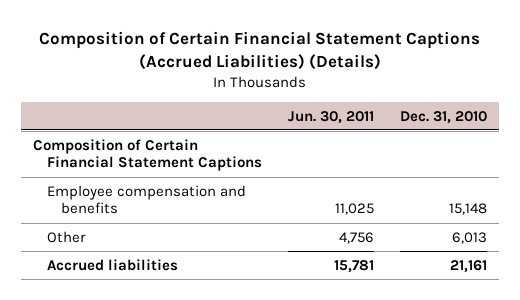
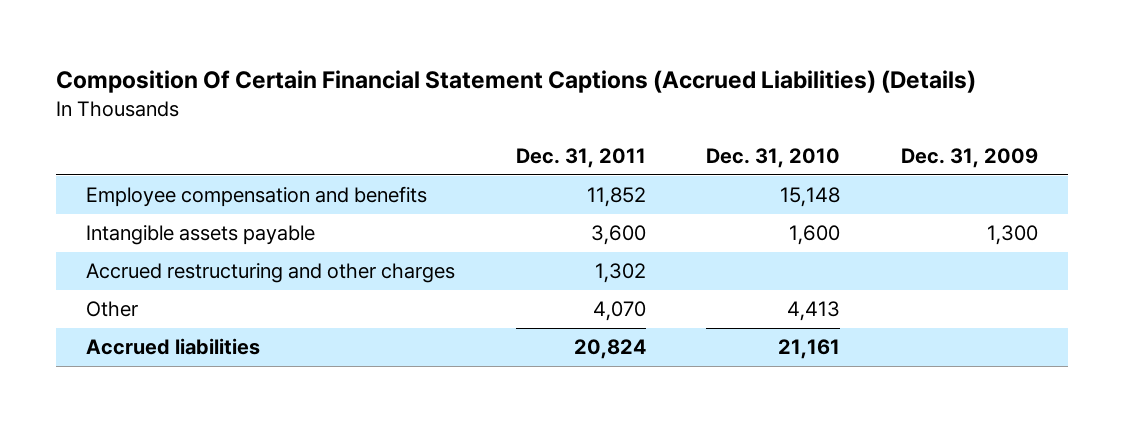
- Composition of Certain Financial Statement Captions (Accrued Liabilities) (Details)
+ Composition Of Certain Financial Statement Captions (Accrued Liabilities) (Details)
- | Jun. 30, 2011 | Dec. 31, 2010
+ | Dec. 31, 2011 | Dec. 31, 2010 | Dec. 31, 2009
- Composition of Certain Financial Statement Captions
- Other | 4,756 | 6,013
+ Intangible assets payable | 3,600 | 1,600 | 1,300
+ Accrued restructuring and other charges | 1,302 | |
+ Other | 4,070 | 4,413 |

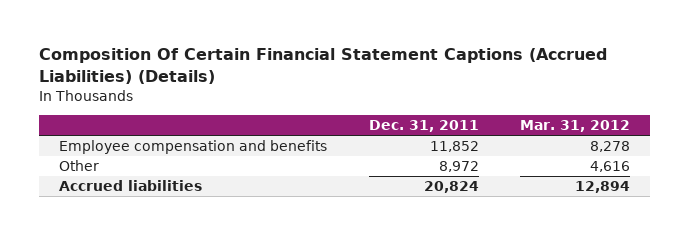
- | Dec. 31, 2011 | Dec. 31, 2010 | Dec. 31, 2009
+ | Dec. 31, 2011 | Mar. 31, 2012
- Intangible assets payable | 3,600 | 1,600 | 1,300
- Accrued restructuring and other charges | 1,302 | |
- Other | 4,070 | 4,413 |
+ Other | 8,972 | 4,616

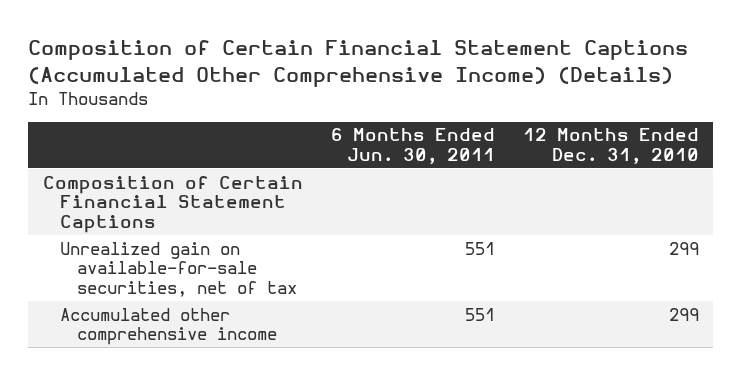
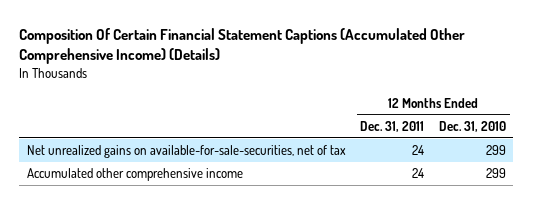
- Composition of Certain Financial Statement Captions (Accumulated Other Comprehensive Income) (Details)
+ Composition Of Certain Financial Statement Captions (Accumulated Other Comprehensive Income) (Details)
- | 6 Months Ended Jun. 30, 2011 | 12 Months Ended Dec. 31, 2010
+ | 12 Months Ended Dec. 31, 2011 | 12 Months Ended Dec. 31, 2010
- Composition of Certain Financial Statement Captions
- Unrealized gain on available-for-sale securities, net of tax | 551 | 299
+ Net unrealized gains on available-for-sale-securities, net of tax | 24 | 299

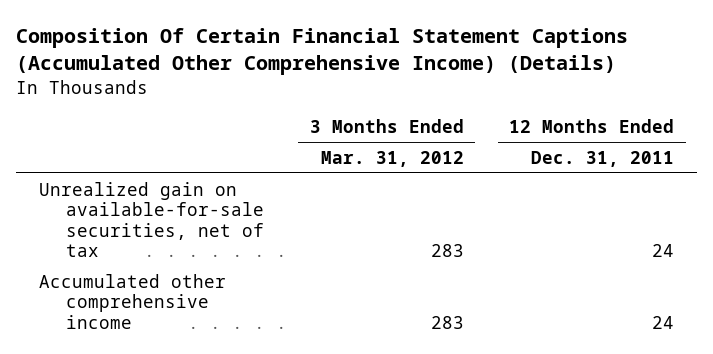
- | 12 Months Ended Dec. 31, 2011 | 12 Months Ended Dec. 31, 2010
+ | 3 Months Ended Mar. 31, 2012 | 12 Months Ended Dec. 31, 2011
- Net unrealized gains on available-for-sale-securities, net of tax | 24 | 299
+ Unrealized gain on available-for-sale securities, net of tax | 283 | 24

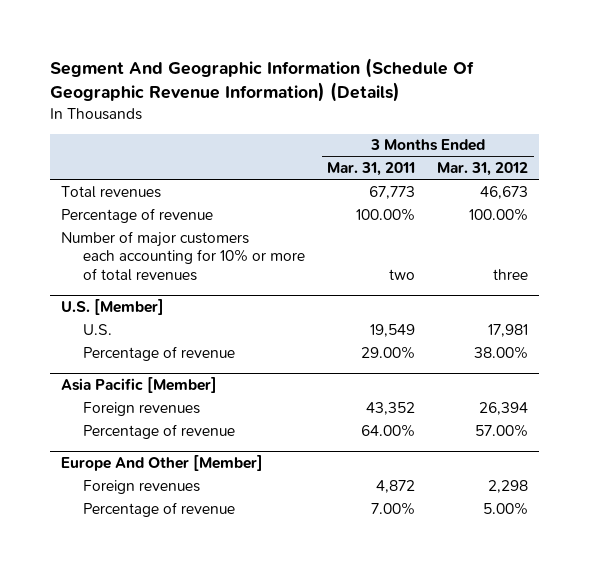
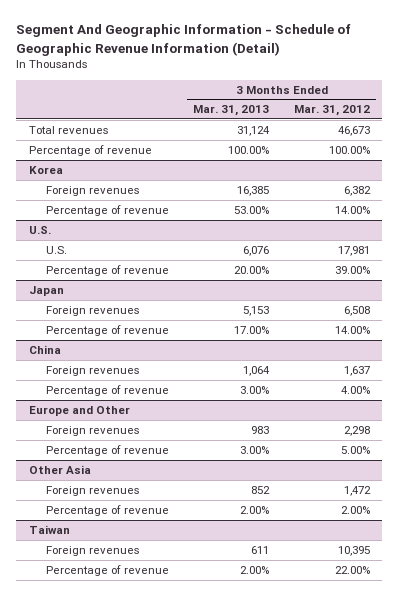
- Segment And Geographic Information (Schedule Of Geographic Revenue Information) (Details)
+ Segment And Geographic Information - Schedule of Geographic Revenue Information (Detail)
- | 3 Months Ended Mar. 31, 2011 | 3 Months Ended Mar. 31, 2012
+ | 3 Months Ended Mar. 31, 2013 | 3 Months Ended Mar. 31, 2012
- Number of major customers each accounting for 10% or more of total revenues | two | three
- U.S. [Member]
+ Korea
+ Foreign revenues | 16,385 | 6,382
+ Percentage of revenue | 53.00% | 14.00%
+ U.S.
- Percentage of revenue | 29.00% | 38.00%
- Asia Pacific [Member]
- Foreign revenues | 43,352 | 26,394
- Percentage of revenue | 64.00% | 57.00%
- Europe And Other [Member]
+ Percentage of revenue | 20.00% | 39.00%
+ Japan
+ Foreign revenues | 5,153 | 6,508
+ Percentage of revenue | 17.00% | 14.00%
+ China
+ Foreign revenues | 1,064 | 1,637
+ Percentage of revenue | 3.00% | 4.00%
+ Europe and Other
+ Other Asia
+ Foreign revenues | 852 | 1,472
+ Percentage of revenue | 2.00% | 2.00%
+ Taiwan
+ Foreign revenues | 611 | 10,395
+ Percentage of revenue | 2.00% | 22.00%

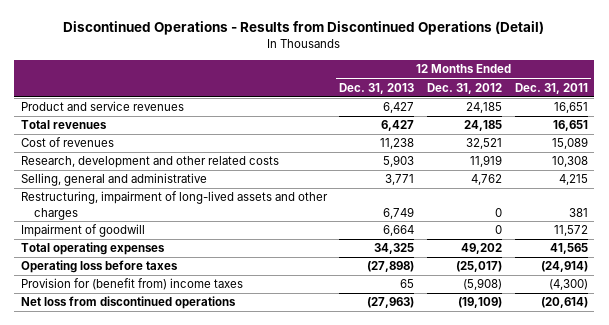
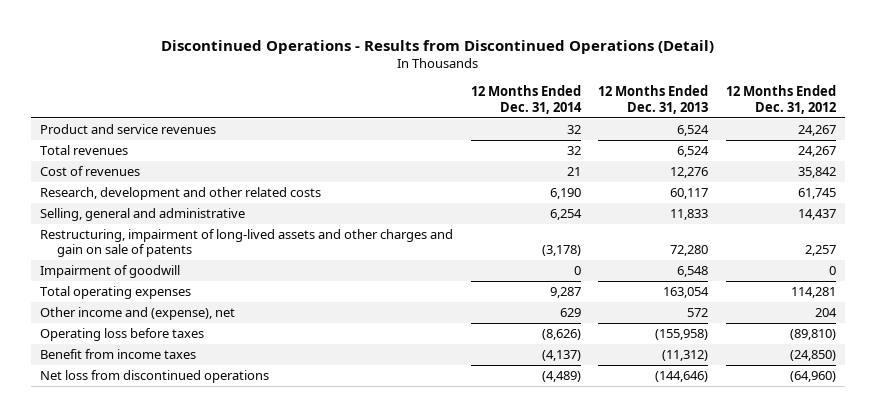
- | 12 Months Ended Dec. 31, 2013 | 12 Months Ended Dec. 31, 2012 | 12 Months Ended Dec. 31, 2011
+ | 12 Months Ended Dec. 31, 2014 | 12 Months Ended Dec. 31, 2013 | 12 Months Ended Dec. 31, 2012
- Product and service revenues | 6,427 | 24,185 | 16,651
- Total revenues | 6,427 | 24,185 | 16,651
- Cost of revenues | 11,238 | 32,521 | 15,089
- Research, development and other related costs | 5,903 | 11,919 | 10,308
- Selling, general and administrative | 3,771 | 4,762 | 4,215
- Restructuring, impairment of long-lived assets and other charges | 6,749 | 0 | 381
- Impairment of goodwill | 6,664 | 0 | 11,572
- Total operating expenses | 34,325 | 49,202 | 41,565
- Operating loss before taxes | (27,898) | (25,017) | (24,914)
- Provision for (benefit from) income taxes | 65 | (5,908) | (4,300)
- Net loss from discontinued operations | (27,963) | (19,109) | (20,614)
+ Product and service revenues | 32 | 6,524 | 24,267
+ Total revenues | 32 | 6,524 | 24,267
+ Cost of revenues | 21 | 12,276 | 35,842
+ Research, development and other related costs | 6,190 | 60,117 | 61,745
+ Selling, general and administrative | 6,254 | 11,833 | 14,437
+ Restructuring, impairment of long-lived assets and other charges and gain on sale of patents | (3,178) | 72,280 | 2,257
+ Impairment of goodwill | 0 | 6,548 | 0
+ Total operating expenses | 9,287 | 163,054 | 114,281
+ Other income and (expense), net | 629 | 572 | 204
+ Operating loss before taxes | (8,626) | (155,958) | (89,810)
+ Benefit from income taxes | (4,137) | (11,312) | (24,850)
+ Net loss from discontinued operations | (4,489) | (144,646) | (64,960)

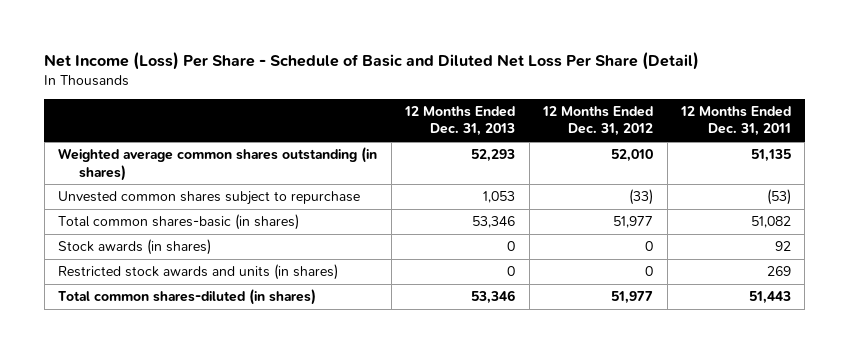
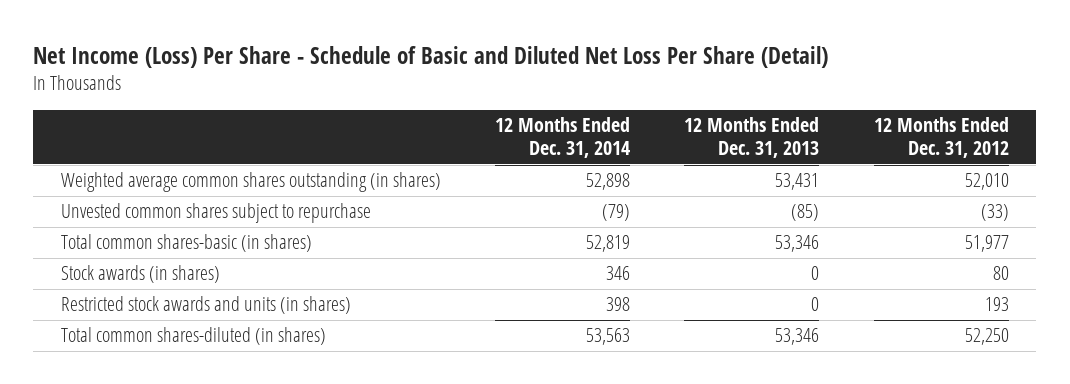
- | 12 Months Ended Dec. 31, 2013 | 12 Months Ended Dec. 31, 2012 | 12 Months Ended Dec. 31, 2011
+ | 12 Months Ended Dec. 31, 2014 | 12 Months Ended Dec. 31, 2013 | 12 Months Ended Dec. 31, 2012
- Weighted average common shares outstanding (in shares) | 52,293 | 52,010 | 51,135
- Unvested common shares subject to repurchase | 1,053 | (33) | (53)
+ Weighted average common shares outstanding (in shares) | 52,898 | 53,431 | 52,010
+ Unvested common shares subject to repurchase | (79) | (85) | (33)
- Stock awards (in shares) | 0 | 0 | 92
- Restricted stock awards and units (in shares) | 0 | 0 | 269
- Total common shares-diluted (in shares) | 53,346 | 51,977 | 51,443
+ Stock awards (in shares) | 346 | 0 | 80
+ Restricted stock awards and units (in shares) | 398 | 0 | 193
+ Total common shares-diluted (in shares) | 53,563 | 53,346 | 52,250

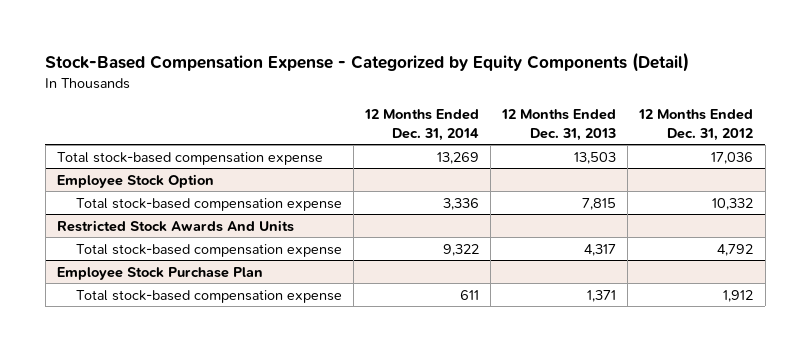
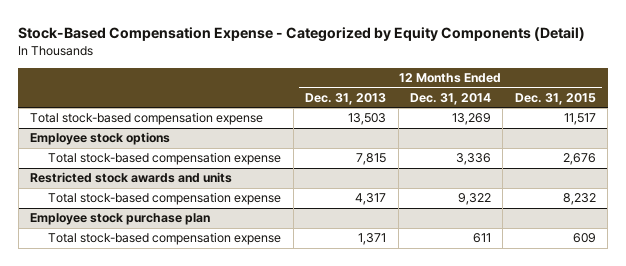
- | 12 Months Ended Dec. 31, 2014 | 12 Months Ended Dec. 31, 2013 | 12 Months Ended Dec. 31, 2012
+ | 12 Months Ended Dec. 31, 2013 | 12 Months Ended Dec. 31, 2014 | 12 Months Ended Dec. 31, 2015
- Employee Stock Option
+ Employee stock options
- Restricted Stock Awards And Units
+ Restricted stock awards and units
- Employee Stock Purchase Plan
+ Employee stock purchase plan

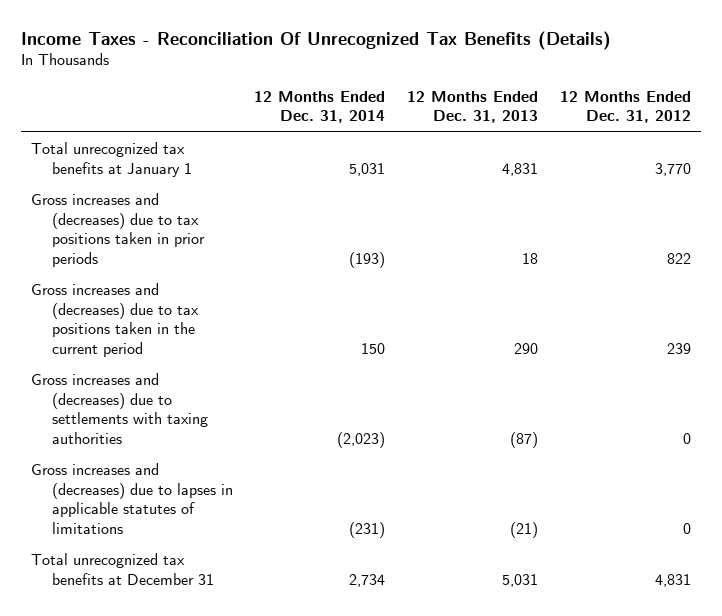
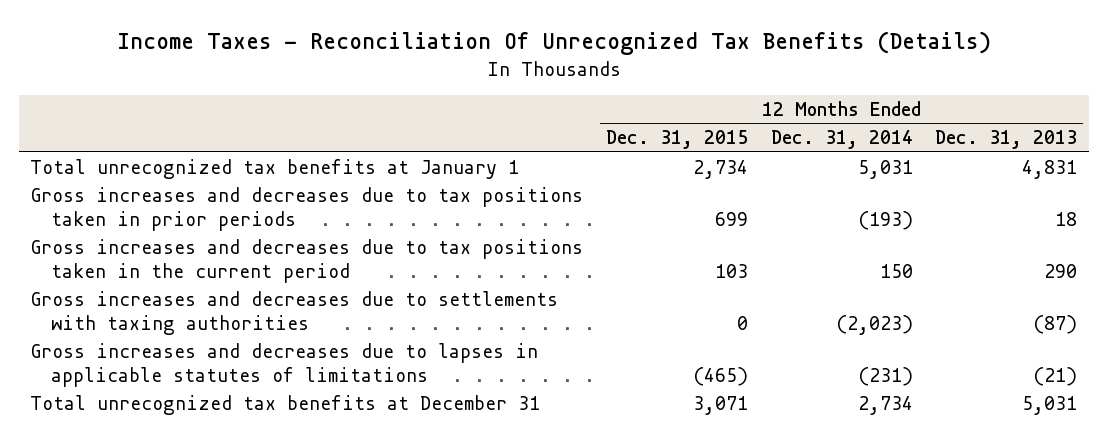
- | 12 Months Ended Dec. 31, 2014 | 12 Months Ended Dec. 31, 2013 | 12 Months Ended Dec. 31, 2012
+ | 12 Months Ended Dec. 31, 2015 | 12 Months Ended Dec. 31, 2014 | 12 Months Ended Dec. 31, 2013
- Gross increases and (decreases) due to tax positions taken in prior periods | (193) | 18 | 822
- Gross increases and (decreases) due to tax positions taken in the current period | 150 | 290 | 239
- Gross increases and (decreases) due to settlements with taxing authorities | (2,023) | (87) | 0
- Gross increases and (decreases) due to lapses in applicable statutes of limitations | (231) | (21) | 0
+ Gross increases and decreases due to tax positions taken in prior periods | 699 | (193) | 18
+ Gross increases and decreases due to tax positions taken in the current period | 103 | 150 | 290
+ Gross increases and decreases due to settlements with taxing authorities | 0 | (2,023) | (87)
+ Gross increases and decreases due to lapses in applicable statutes of limitations | (465) | (231) | (21)

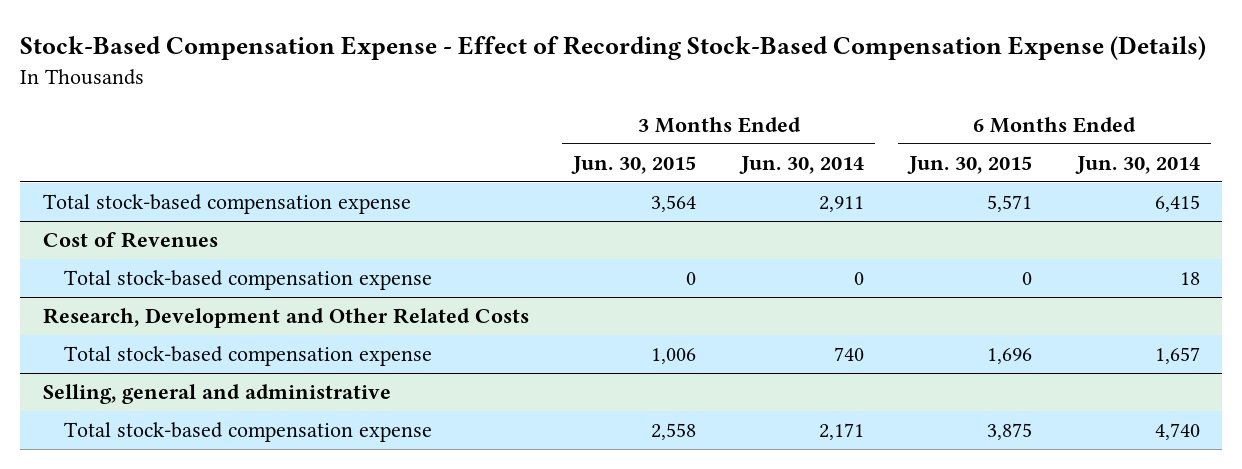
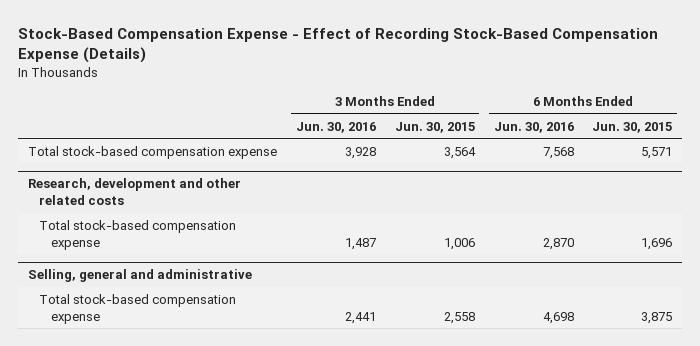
- | 3 Months Ended Jun. 30, 2015 | 3 Months Ended Jun. 30, 2014 | 6 Months Ended Jun. 30, 2015 | 6 Months Ended Jun. 30, 2014
+ | 3 Months Ended Jun. 30, 2016 | 3 Months Ended Jun. 30, 2015 | 6 Months Ended Jun. 30, 2016 | 6 Months Ended Jun. 30, 2015
- Cost of Revenues
- Total stock-based compensation expense | 0 | 0 | 0 | 18
- Research, Development and Other Related Costs
+ Research, development and other related costs

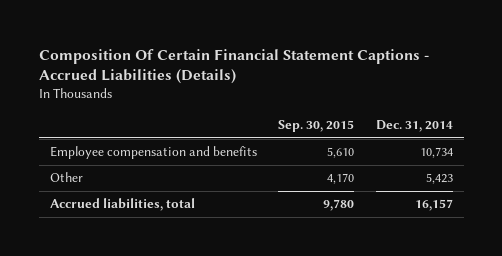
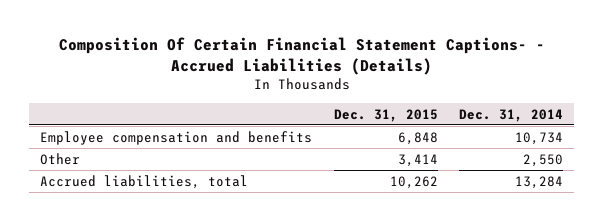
- Composition Of Certain Financial Statement Captions - Accrued Liabilities (Details)
+ Composition Of Certain Financial Statement Captions- - Accrued Liabilities (Details)
- | Sep. 30, 2015 | Dec. 31, 2014
+ | Dec. 31, 2015 | Dec. 31, 2014
- Other | 4,170 | 5,423
- Accrued liabilities, total | 9,780 | 16,157
+ Other | 3,414 | 2,550
+ Accrued liabilities, total | 10,262 | 13,284

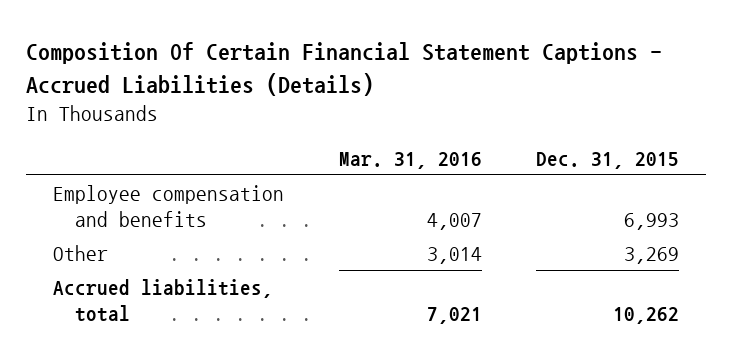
- Composition Of Certain Financial Statement Captions- - Accrued Liabilities (Details)
+ Composition Of Certain Financial Statement Captions - Accrued Liabilities (Details)
- | Dec. 31, 2015 | Dec. 31, 2014
+ | Mar. 31, 2016 | Dec. 31, 2015
- Employee compensation and benefits | 6,848 | 10,734
- Other | 3,414 | 2,550
+ Employee compensation and benefits | 4,007 | 6,993
+ Other | 3,014 | 3,269

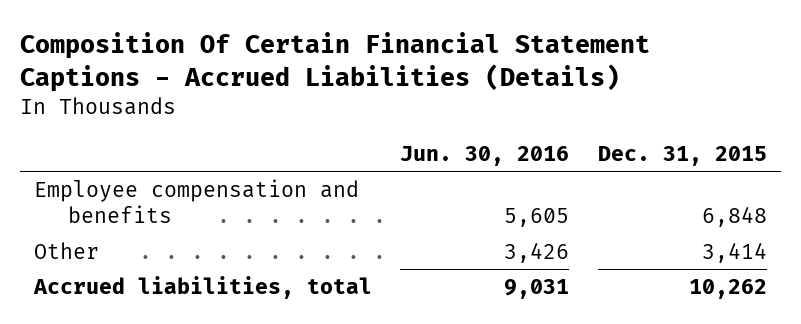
- | Mar. 31, 2016 | Dec. 31, 2015
+ | Jun. 30, 2016 | Dec. 31, 2015
- Employee compensation and benefits | 4,007 | 6,993
- Other | 3,014 | 3,269
+ Employee compensation and benefits | 5,605 | 6,848
+ Other | 3,426 | 3,414

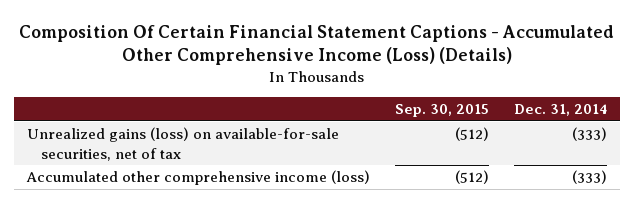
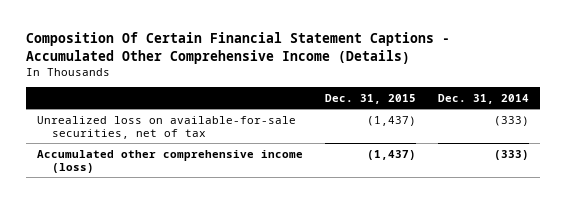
- Composition Of Certain Financial Statement Captions - Accumulated Other Comprehensive Income (Loss) (Details)
+ Composition Of Certain Financial Statement Captions - Accumulated Other Comprehensive Income (Details)
- | Sep. 30, 2015 | Dec. 31, 2014
+ | Dec. 31, 2015 | Dec. 31, 2014
- Unrealized gains (loss) on available-for-sale securities, net of tax | (512) | (333)
+ Unrealized loss on available-for-sale securities, net of tax | (1,437) | (333)

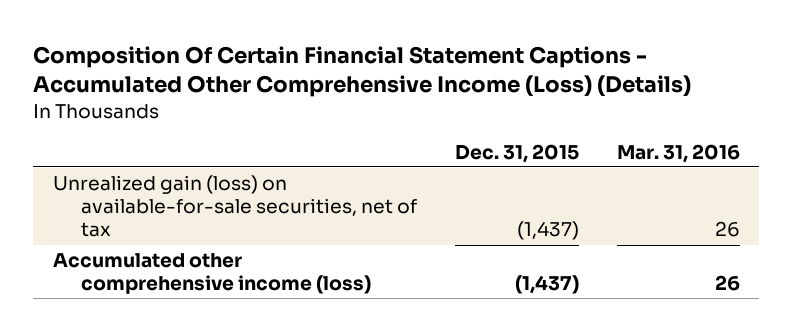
- Composition Of Certain Financial Statement Captions - Accumulated Other Comprehensive Income (Details)
+ Composition Of Certain Financial Statement Captions - Accumulated Other Comprehensive Income (Loss) (Details)
- | Dec. 31, 2015 | Dec. 31, 2014
+ | Dec. 31, 2015 | Mar. 31, 2016
- Unrealized loss on available-for-sale securities, net of tax | (1,437) | (333)
+ Unrealized gain (loss) on available-for-sale securities, net of tax | (1,437) | 26

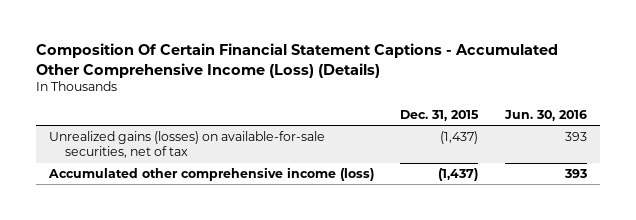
- | Dec. 31, 2015 | Mar. 31, 2016
+ | Dec. 31, 2015 | Jun. 30, 2016
- Unrealized gain (loss) on available-for-sale securities, net of tax | (1,437) | 26
+ Unrealized gains (losses) on available-for-sale securities, net of tax | (1,437) | 393

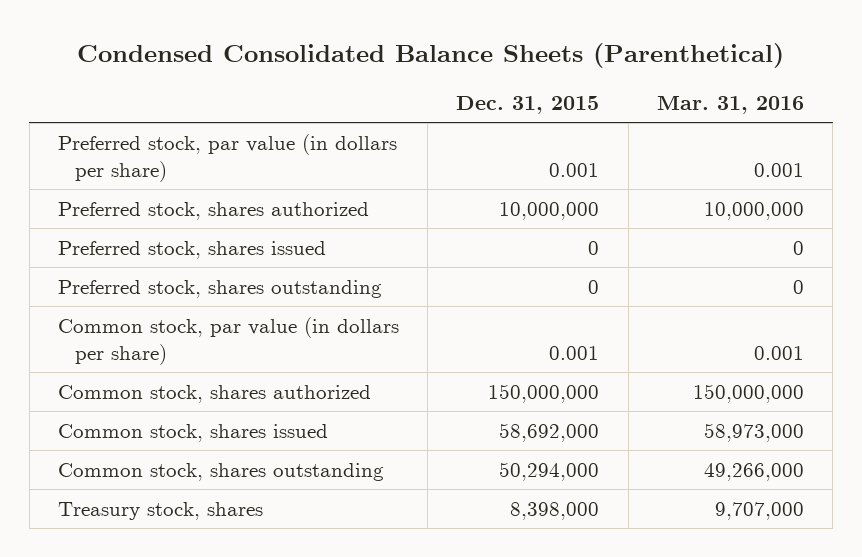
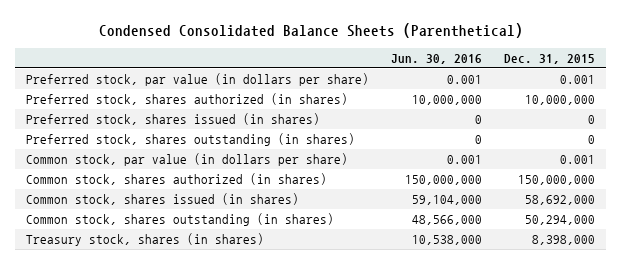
- | Dec. 31, 2015 | Mar. 31, 2016
+ | Jun. 30, 2016 | Dec. 31, 2015
- Preferred stock, shares authorized | 10,000,000 | 10,000,000
- Preferred stock, shares issued | 0 | 0
- Preferred stock, shares outstanding | 0 | 0
+ Preferred stock, shares authorized (in shares) | 10,000,000 | 10,000,000
+ Preferred stock, shares issued (in shares) | 0 | 0
+ Preferred stock, shares outstanding (in shares) | 0 | 0
- Common stock, shares authorized | 150,000,000 | 150,000,000
- Common stock, shares issued | 58,692,000 | 58,973,000
- Common stock, shares outstanding | 50,294,000 | 49,266,000
- Treasury stock, shares | 8,398,000 | 9,707,000
+ Common stock, shares authorized (in shares) | 150,000,000 | 150,000,000
+ Common stock, shares issued (in shares) | 59,104,000 | 58,692,000
+ Common stock, shares outstanding (in shares) | 48,566,000 | 50,294,000
+ Treasury stock, shares (in shares) | 10,538,000 | 8,398,000

